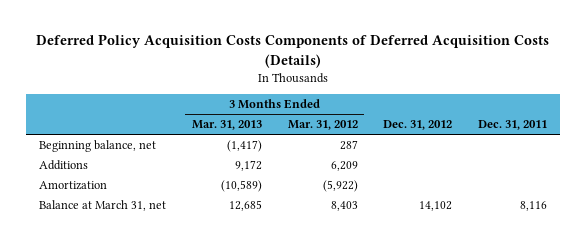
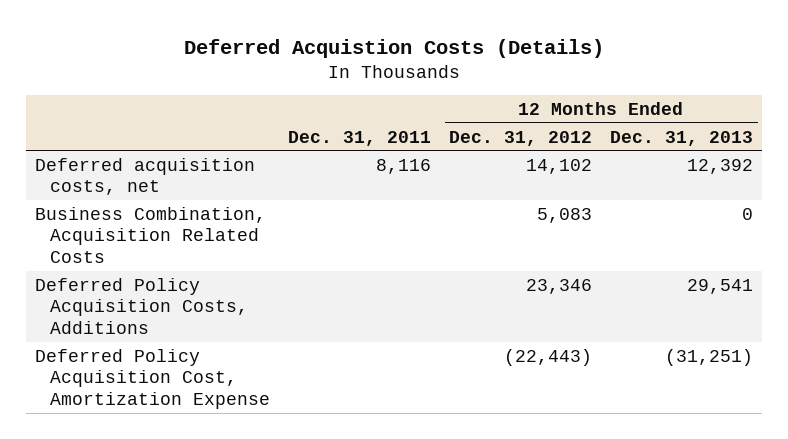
- Deferred Policy Acquisition Costs Components of Deferred Acquisition Costs (Details)
+ Deferred Acquistion Costs (Details)
- | 3 Months Ended Mar. 31, 2013 | 3 Months Ended Mar. 31, 2012 | Dec. 31, 2012 | Dec. 31, 2011
+ | Dec. 31, 2011 | 12 Months Ended Dec. 31, 2012 | 12 Months Ended Dec. 31, 2013
- Beginning balance, net | (1,417) | 287 | |
- Additions | 9,172 | 6,209 | |
- Amortization | (10,589) | (5,922) | |
- Balance at March 31, net | 12,685 | 8,403 | 14,102 | 8,116
+ Deferred acquisition costs, net | 8,116 | 14,102 | 12,392
+ Business Combination, Acquisition Related Costs | | 5,083 | 0
+ Deferred Policy Acquisition Costs, Additions | | 23,346 | 29,541
+ Deferred Policy Acquisition Cost, Amortization Expense | | (22,443) | (31,251)

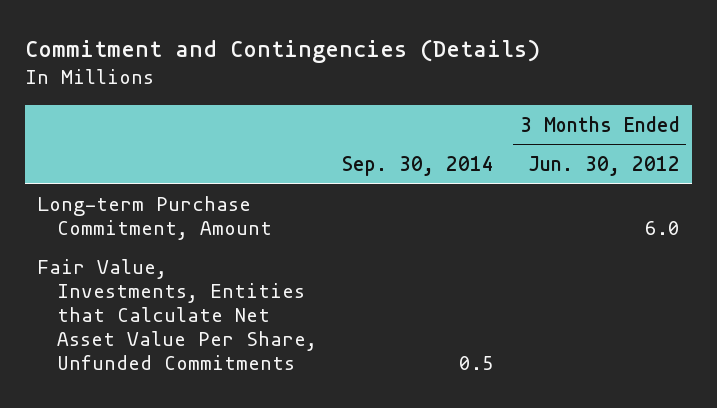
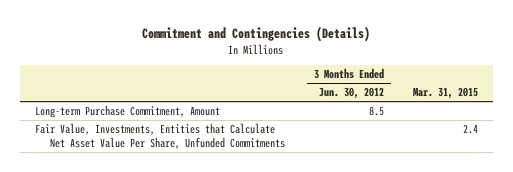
- | Sep. 30, 2014 | 3 Months Ended Jun. 30, 2012
+ | 3 Months Ended Jun. 30, 2012 | Mar. 31, 2015
- Long-term Purchase Commitment, Amount | | 6.0
+ Long-term Purchase Commitment, Amount | 8.5 |

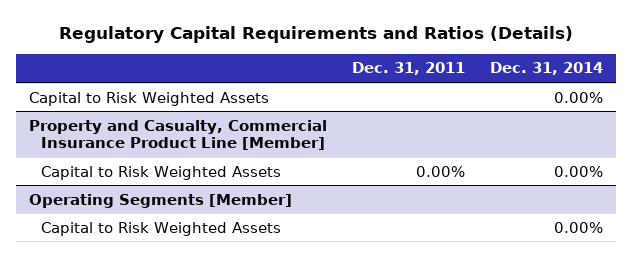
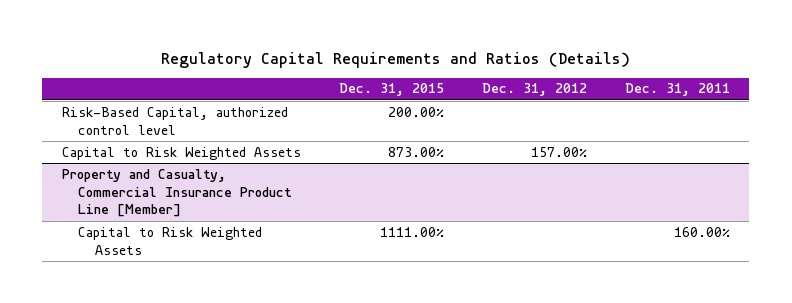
- | Dec. 31, 2011 | Dec. 31, 2014
+ | Dec. 31, 2015 | Dec. 31, 2012 | Dec. 31, 2011
+ Risk-Based Capital, authorized control level | 200.00% | |
@ Property and Casualty, Commercial Insurance Product Line [Member]
- Capital to Risk Weighted Assets | 0.00% | 0.00%
- Operating Segments [Member]
- Capital to Risk Weighted Assets | | 0.00%
@ Property and Casualty, Commercial Insurance Product Line [Member]
+ Capital to Risk Weighted Assets | 1111.00% | | 160.00%

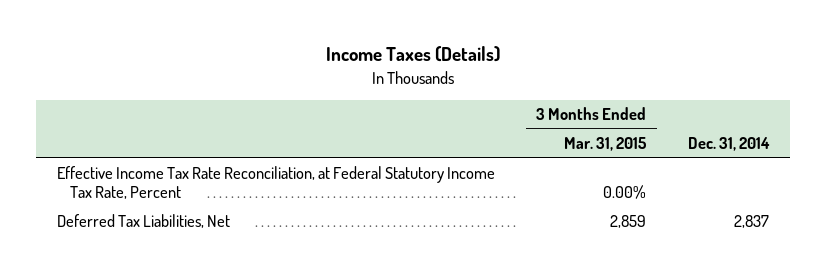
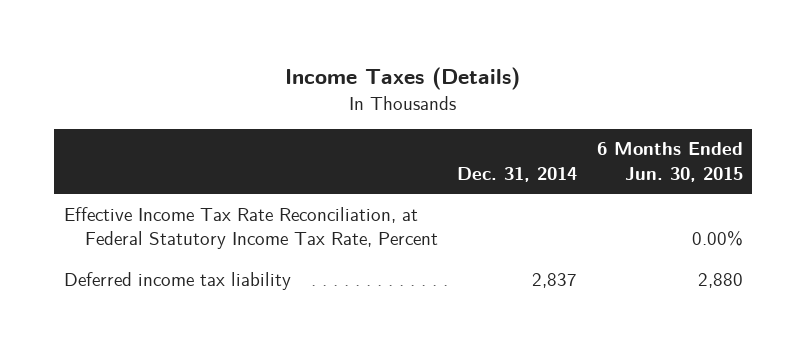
- | 3 Months Ended Mar. 31, 2015 | Dec. 31, 2014
+ | Dec. 31, 2014 | 6 Months Ended Jun. 30, 2015
- Deferred Tax Liabilities, Net | 2,859 | 2,837
+ Deferred income tax liability | 2,837 | 2,880

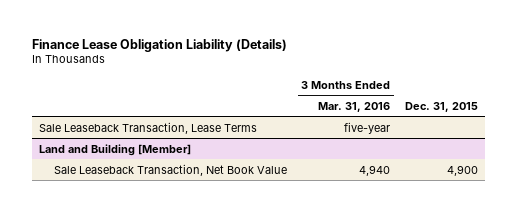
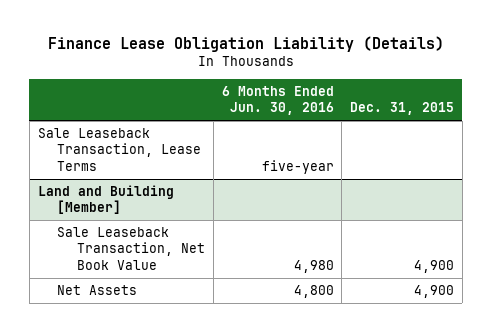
- | 3 Months Ended Mar. 31, 2016 | Dec. 31, 2015
+ | 6 Months Ended Jun. 30, 2016 | Dec. 31, 2015
@ Land and Building [Member]
+ Net Assets | 4,800 | 4,900

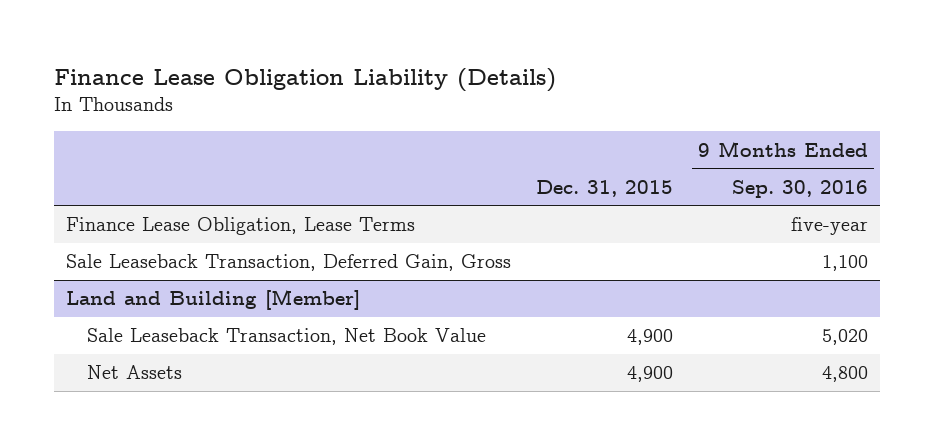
- | 6 Months Ended Jun. 30, 2016 | Dec. 31, 2015
+ | Dec. 31, 2015 | 9 Months Ended Sep. 30, 2016
- Sale Leaseback Transaction, Lease Terms | five-year |
+ Finance Lease Obligation, Lease Terms | | five-year
+ Sale Leaseback Transaction, Deferred Gain, Gross | | 1,100

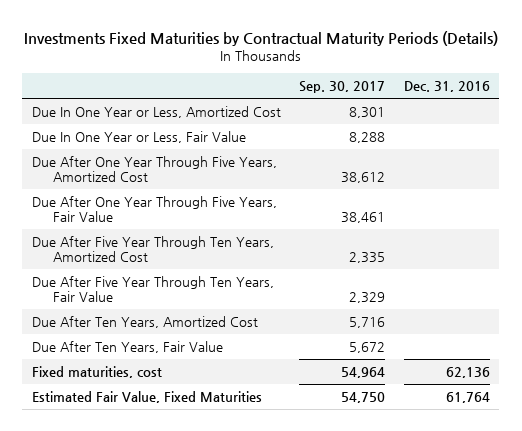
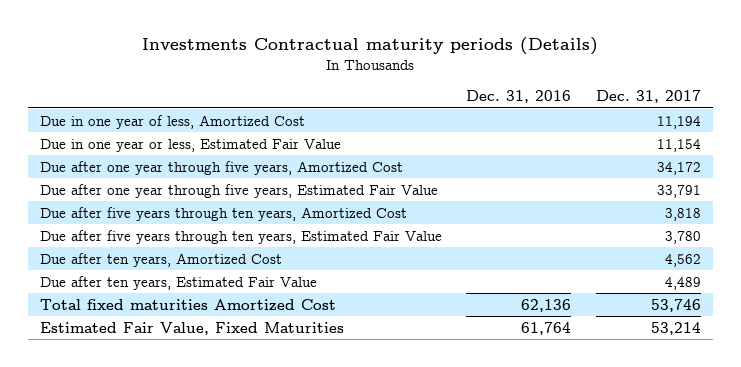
- Investments Fixed Maturities by Contractual Maturity Periods (Details)
+ Investments Contractual maturity periods (Details)
- | Sep. 30, 2017 | Dec. 31, 2016
+ | Dec. 31, 2016 | Dec. 31, 2017
- Due In One Year or Less, Amortized Cost | 8,301 |
- Due In One Year or Less, Fair Value | 8,288 |
- Due After One Year Through Five Years, Amortized Cost | 38,612 |
- Due After One Year Through Five Years, Fair Value | 38,461 |
- Due After Five Year Through Ten Years, Amortized Cost | 2,335 |
- Due After Five Year Through Ten Years, Fair Value | 2,329 |
- Due After Ten Years, Amortized Cost | 5,716 |
- Due After Ten Years, Fair Value | 5,672 |
- Fixed maturities, cost | 54,964 | 62,136
+ Due in one year of less, Amortized Cost | | 11,194
+ Due in one year or less, Estimated Fair Value | | 11,154
+ Due after one year through five years, Amortized Cost | | 34,172
+ Due after one year through five years, Estimated Fair Value | | 33,791
+ Due after five years through ten years, Amortized Cost | | 3,818
+ Due after five years through ten years, Estimated Fair Value | | 3,780
+ Due after ten years, Amortized Cost | | 4,562
+ Due after ten years, Estimated Fair Value | | 4,489
+ Total fixed maturities Amortized Cost | 62,136 | 53,746

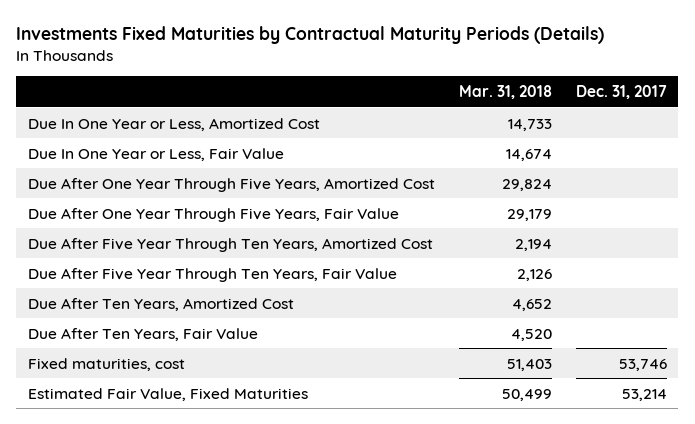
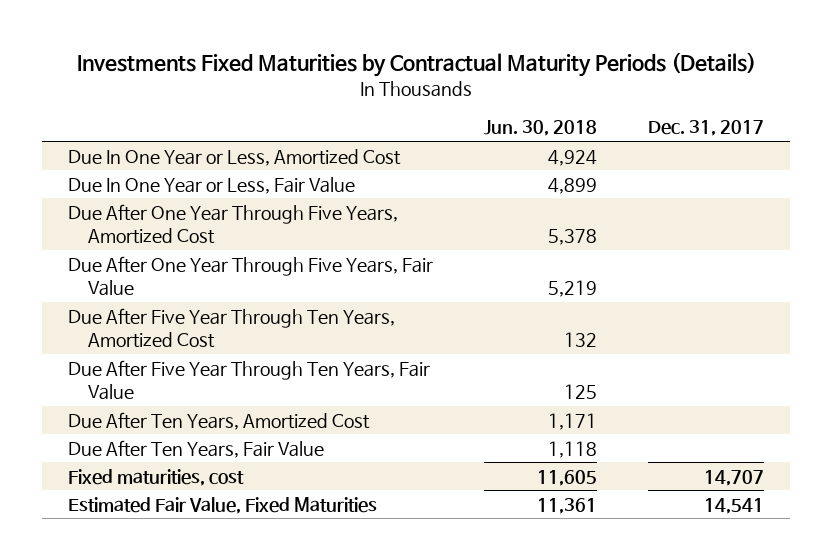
- | Mar. 31, 2018 | Dec. 31, 2017
+ | Jun. 30, 2018 | Dec. 31, 2017
- Fixed maturities, cost | 51,403 | 53,746
- Estimated Fair Value, Fixed Maturities | 50,499 | 53,214
+ Fixed maturities, cost | 11,605 | 14,707
+ Estimated Fair Value, Fixed Maturities | 11,361 | 14,541

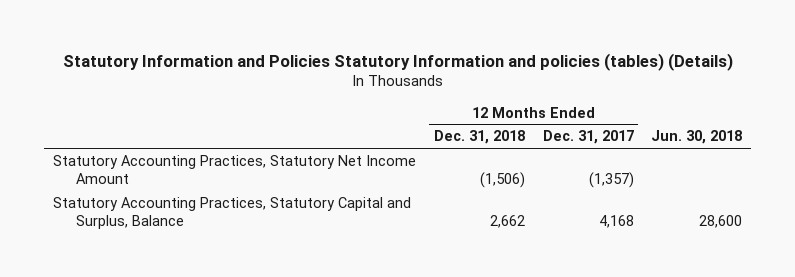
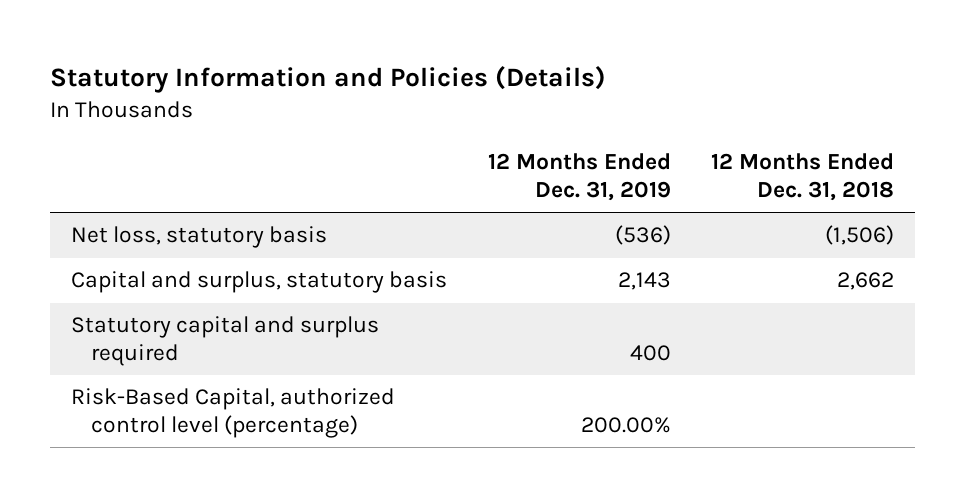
- Statutory Information and Policies Statutory Information and policies (tables) (Details)
+ Statutory Information and Policies (Details)
- | 12 Months Ended Dec. 31, 2018 | 12 Months Ended Dec. 31, 2017 | Jun. 30, 2018
+ | 12 Months Ended Dec. 31, 2019 | 12 Months Ended Dec. 31, 2018
- Statutory Accounting Practices, Statutory Net Income Amount | (1,506) | (1,357) |
- Statutory Accounting Practices, Statutory Capital and Surplus, Balance | 2,662 | 4,168 | 28,600
+ Net loss, statutory basis | (536) | (1,506)
+ Capital and surplus, statutory basis | 2,143 | 2,662
+ Statutory capital and surplus required | 400 |
+ Risk-Based Capital, authorized control level (percentage) | 200.00% |

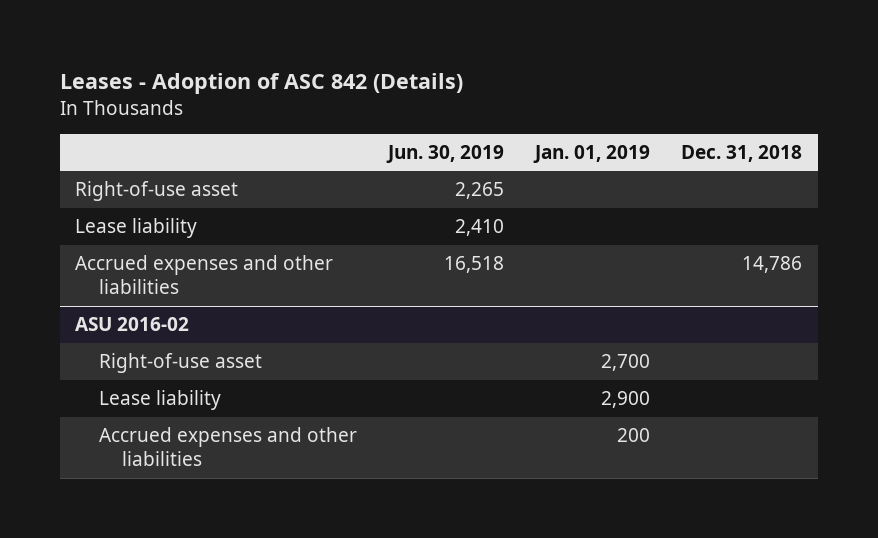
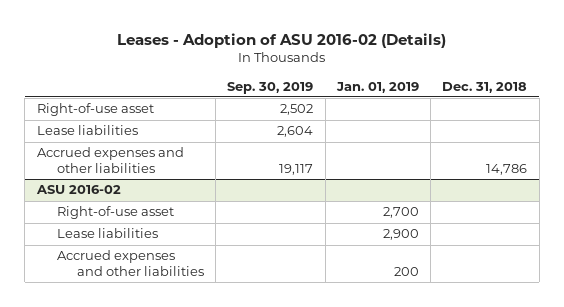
- Leases - Adoption of ASC 842 (Details)
+ Leases - Adoption of ASU 2016-02 (Details)
- | Jun. 30, 2019 | Jan. 01, 2019 | Dec. 31, 2018
+ | Sep. 30, 2019 | Jan. 01, 2019 | Dec. 31, 2018
- Lease liability | 2,410 | |
+ Lease liabilities | 2,604 | |
@ ASU 2016-02
- Lease liability | | 2,900 |
+ Lease liabilities | | 2,900 |

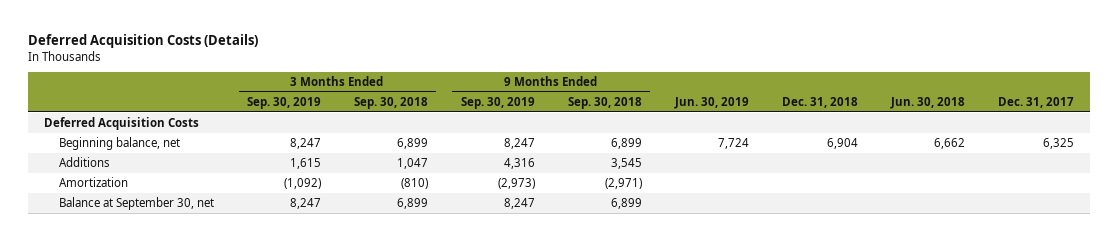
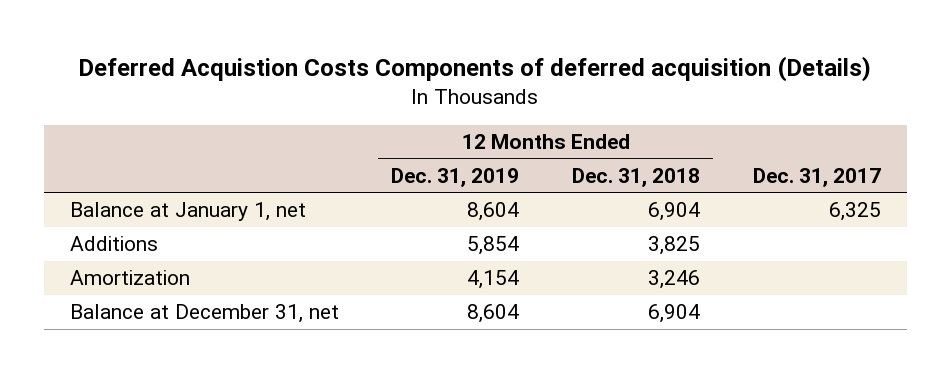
- Deferred Acquisition Costs (Details)
+ Deferred Acquistion Costs Components of deferred acquisition (Details)
- | 3 Months Ended Sep. 30, 2019 | 3 Months Ended Sep. 30, 2018 | 9 Months Ended Sep. 30, 2019 | 9 Months Ended Sep. 30, 2018 | Jun. 30, 2019 | Dec. 31, 2018 | Jun. 30, 2018 | Dec. 31, 2017
+ | 12 Months Ended Dec. 31, 2019 | 12 Months Ended Dec. 31, 2018 | Dec. 31, 2017
- Deferred Acquisition Costs
- Beginning balance, net | 8,247 | 6,899 | 8,247 | 6,899 | 7,724 | 6,904 | 6,662 | 6,325
+ Balance at January 1, net | 8,604 | 6,904 | 6,325
- Balance at September 30, net | 8,247 | 6,899 | 8,247 | 6,899 | | | |
+ Balance at December 31, net | 8,604 | 6,904 |

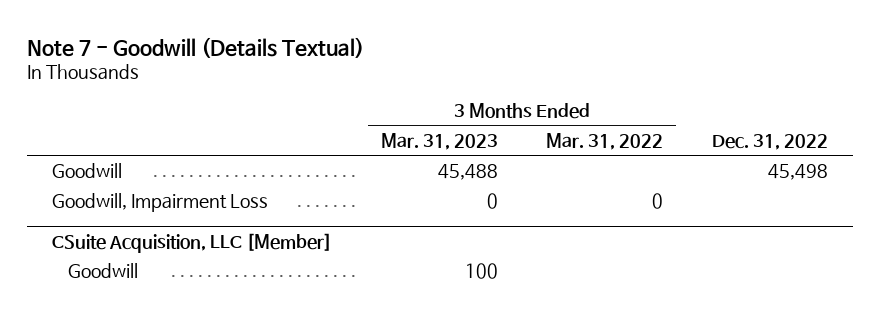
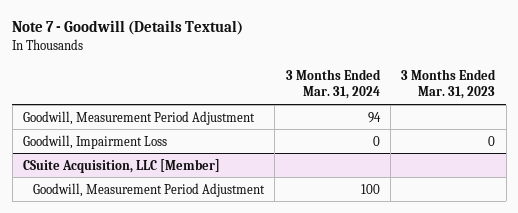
- | 3 Months Ended Mar. 31, 2023 | 3 Months Ended Mar. 31, 2022 | Dec. 31, 2022
+ | 3 Months Ended Mar. 31, 2024 | 3 Months Ended Mar. 31, 2023
- Goodwill | 45,488 | | 45,498
+ Goodwill, Measurement Period Adjustment | 94 |
@ CSuite Acquisition, LLC [Member]
- Goodwill | 100 | |
+ Goodwill, Measurement Period Adjustment | 100 |

